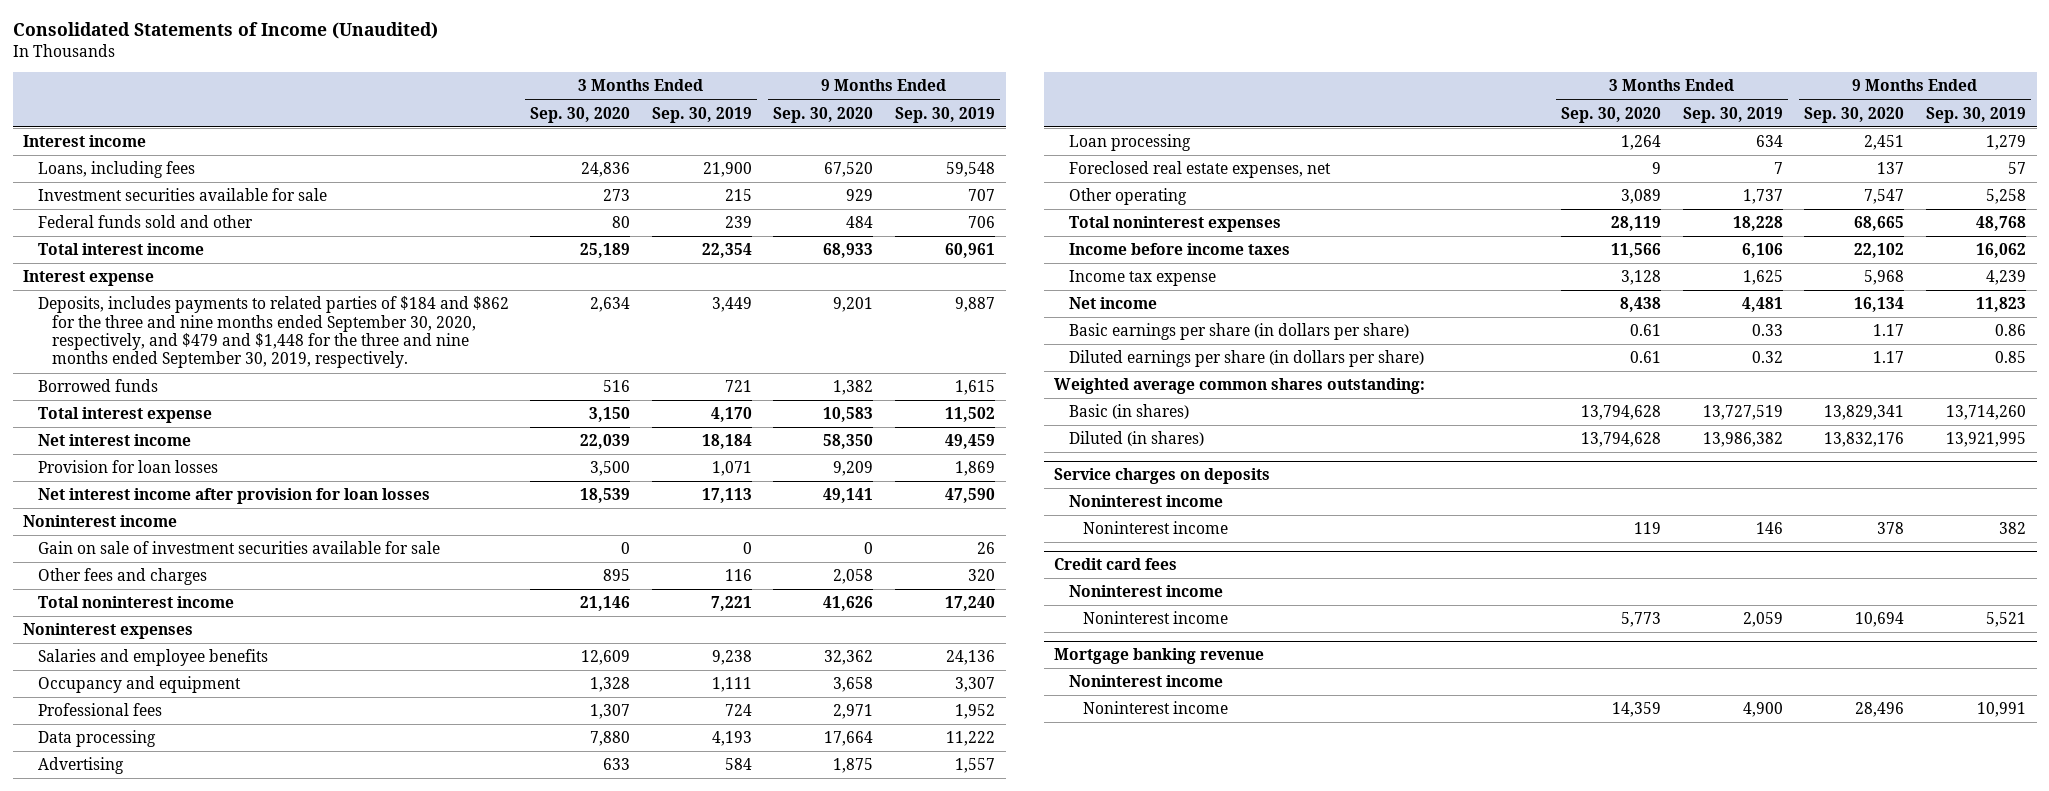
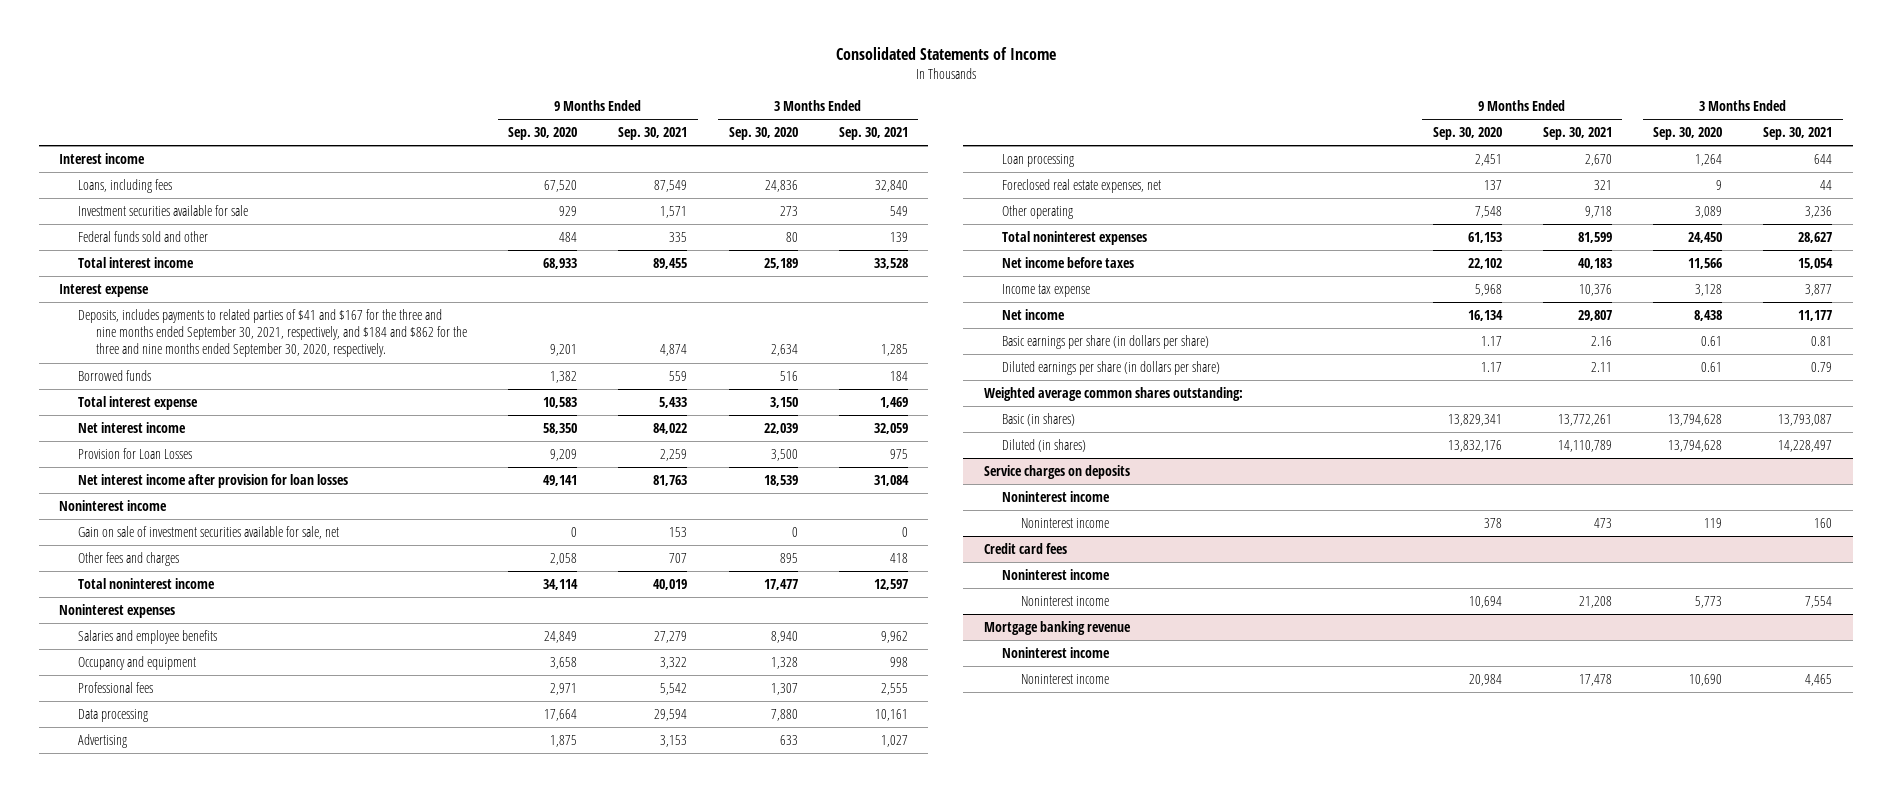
- Consolidated Statements of Income (Unaudited)
+ Consolidated Statements of Income
- | 3 Months Ended Sep. 30, 2020 | 3 Months Ended Sep. 30, 2019 | 9 Months Ended Sep. 30, 2020 | 9 Months Ended Sep. 30, 2019
+ | 9 Months Ended Sep. 30, 2020 | 9 Months Ended Sep. 30, 2021 | 3 Months Ended Sep. 30, 2020 | 3 Months Ended Sep. 30, 2021
- Deposits, includes payments to related parties of $184 and $862 for the three and nine months ended September 30, 2020, respectively, and $479 and $1,448 for the three and nine months ended September 30, 2019, respectively. | 2,634 | 3,449 | 9,201 | 9,887
+ Deposits, includes payments to related parties of $41 and $167 for the three and nine months ended September 30, 2021, respectively, and $184 and $862 for the three and nine months ended September 30, 2020, respectively. | 9,201 | 4,874 | 2,634 | 1,285
- Provision for loan losses | 3,500 | 1,071 | 9,209 | 1,869
+ Provision for Loan Losses | 9,209 | 2,259 | 3,500 | 975
- Gain on sale of investment securities available for sale | 0 | 0 | 0 | 26
+ Gain on sale of investment securities available for sale, net | 0 | 153 | 0 | 0
- Total noninterest income | 21,146 | 7,221 | 41,626 | 17,240
+ Total noninterest income | 34,114 | 40,019 | 17,477 | 12,597
- Salaries and employee benefits | 12,609 | 9,238 | 32,362 | 24,136
+ Salaries and employee benefits | 24,849 | 27,279 | 8,940 | 9,962
- Other operating | 3,089 | 1,737 | 7,547 | 5,258
- Total noninterest expenses | 28,119 | 18,228 | 68,665 | 48,768
- Income before income taxes | 11,566 | 6,106 | 22,102 | 16,062
+ Other operating | 7,548 | 9,718 | 3,089 | 3,236
+ Total noninterest expenses | 61,153 | 81,599 | 24,450 | 28,627
+ Net income before taxes | 22,102 | 40,183 | 11,566 | 15,054
@ Mortgage banking revenue
- Noninterest income | 14,359 | 4,900 | 28,496 | 10,991
+ Noninterest income | 20,984 | 17,478 | 10,690 | 4,465

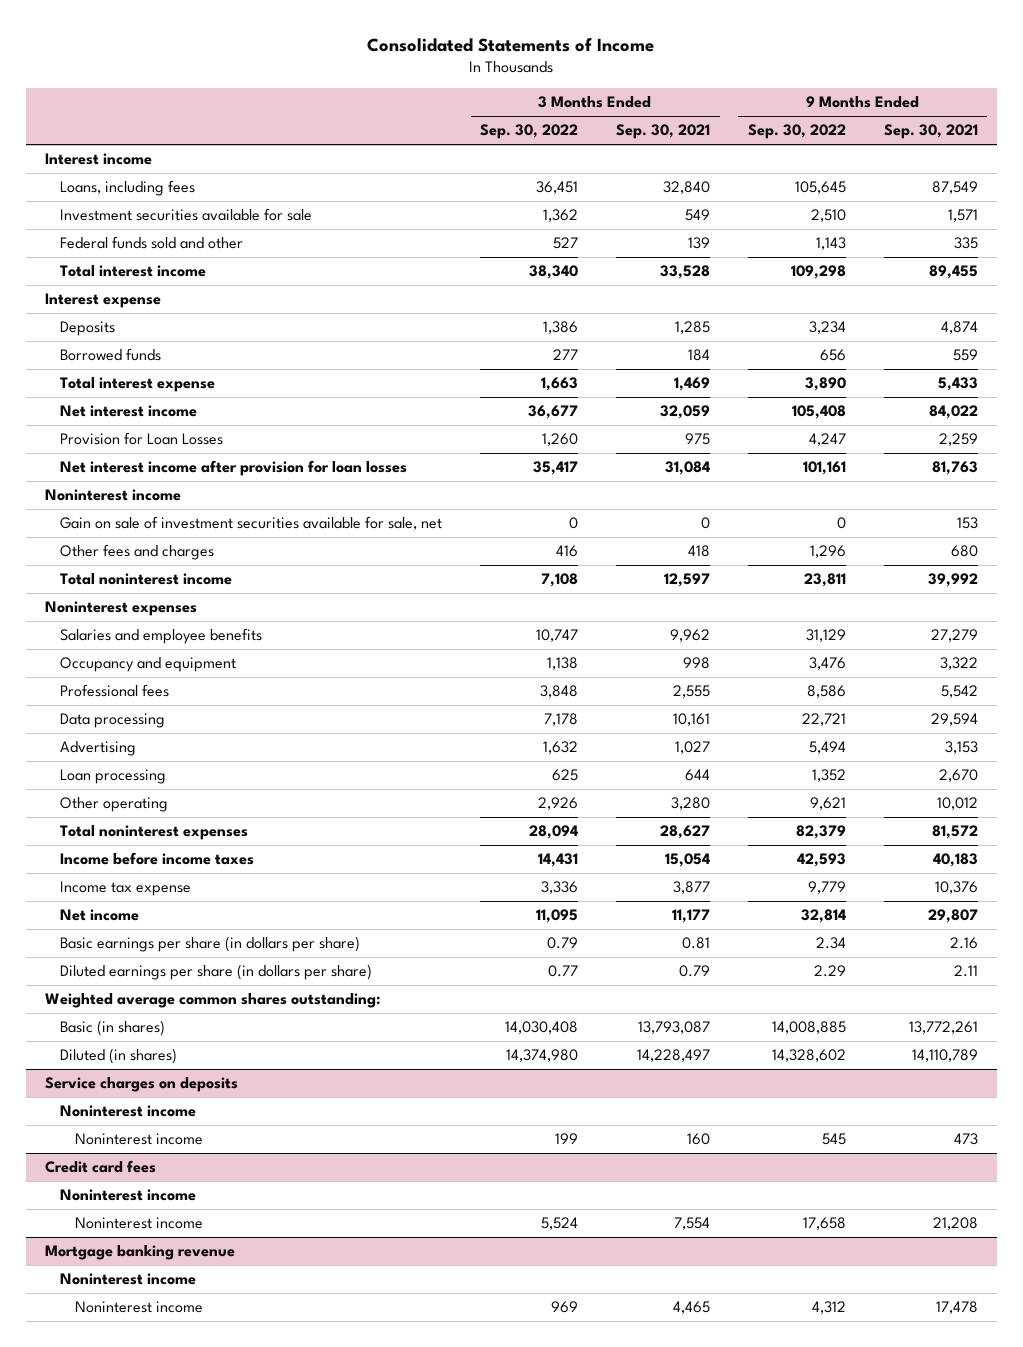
- | 9 Months Ended Sep. 30, 2020 | 9 Months Ended Sep. 30, 2021 | 3 Months Ended Sep. 30, 2020 | 3 Months Ended Sep. 30, 2021
+ | 3 Months Ended Sep. 30, 2022 | 3 Months Ended Sep. 30, 2021 | 9 Months Ended Sep. 30, 2022 | 9 Months Ended Sep. 30, 2021
- Deposits, includes payments to related parties of $41 and $167 for the three and nine months ended September 30, 2021, respectively, and $184 and $862 for the three and nine months ended September 30, 2020, respectively. | 9,201 | 4,874 | 2,634 | 1,285
+ Deposits | 1,386 | 1,285 | 3,234 | 4,874
- Other fees and charges | 2,058 | 707 | 895 | 418
- Total noninterest income | 34,114 | 40,019 | 17,477 | 12,597
+ Other fees and charges | 416 | 418 | 1,296 | 680
+ Total noninterest income | 7,108 | 12,597 | 23,811 | 39,992
- Foreclosed real estate expenses, net | 137 | 321 | 9 | 44
- Other operating | 7,548 | 9,718 | 3,089 | 3,236
- Total noninterest expenses | 61,153 | 81,599 | 24,450 | 28,627
- Net income before taxes | 22,102 | 40,183 | 11,566 | 15,054
+ Other operating | 2,926 | 3,280 | 9,621 | 10,012
+ Total noninterest expenses | 28,094 | 28,627 | 82,379 | 81,572
+ Income before income taxes | 14,431 | 15,054 | 42,593 | 40,183

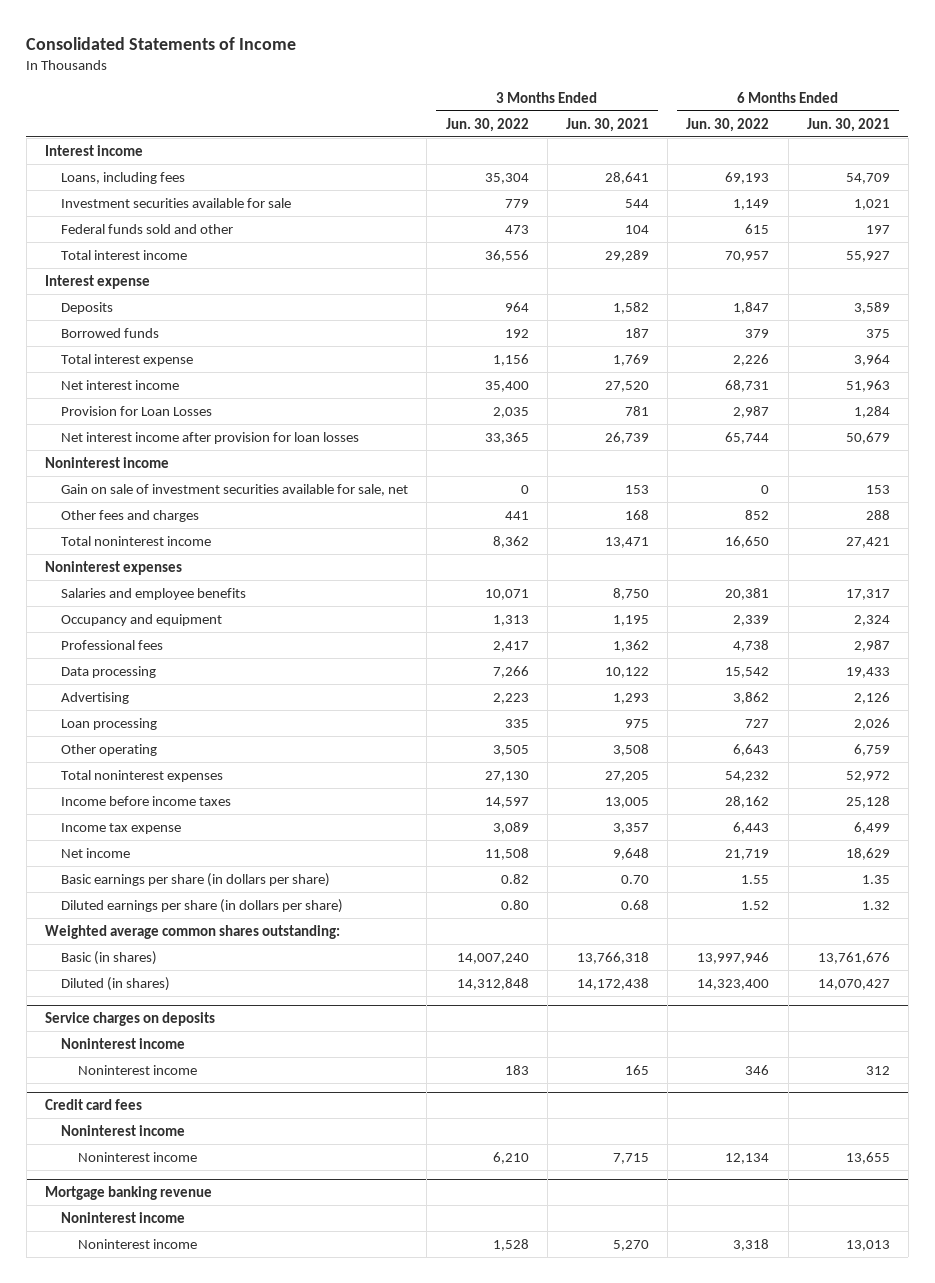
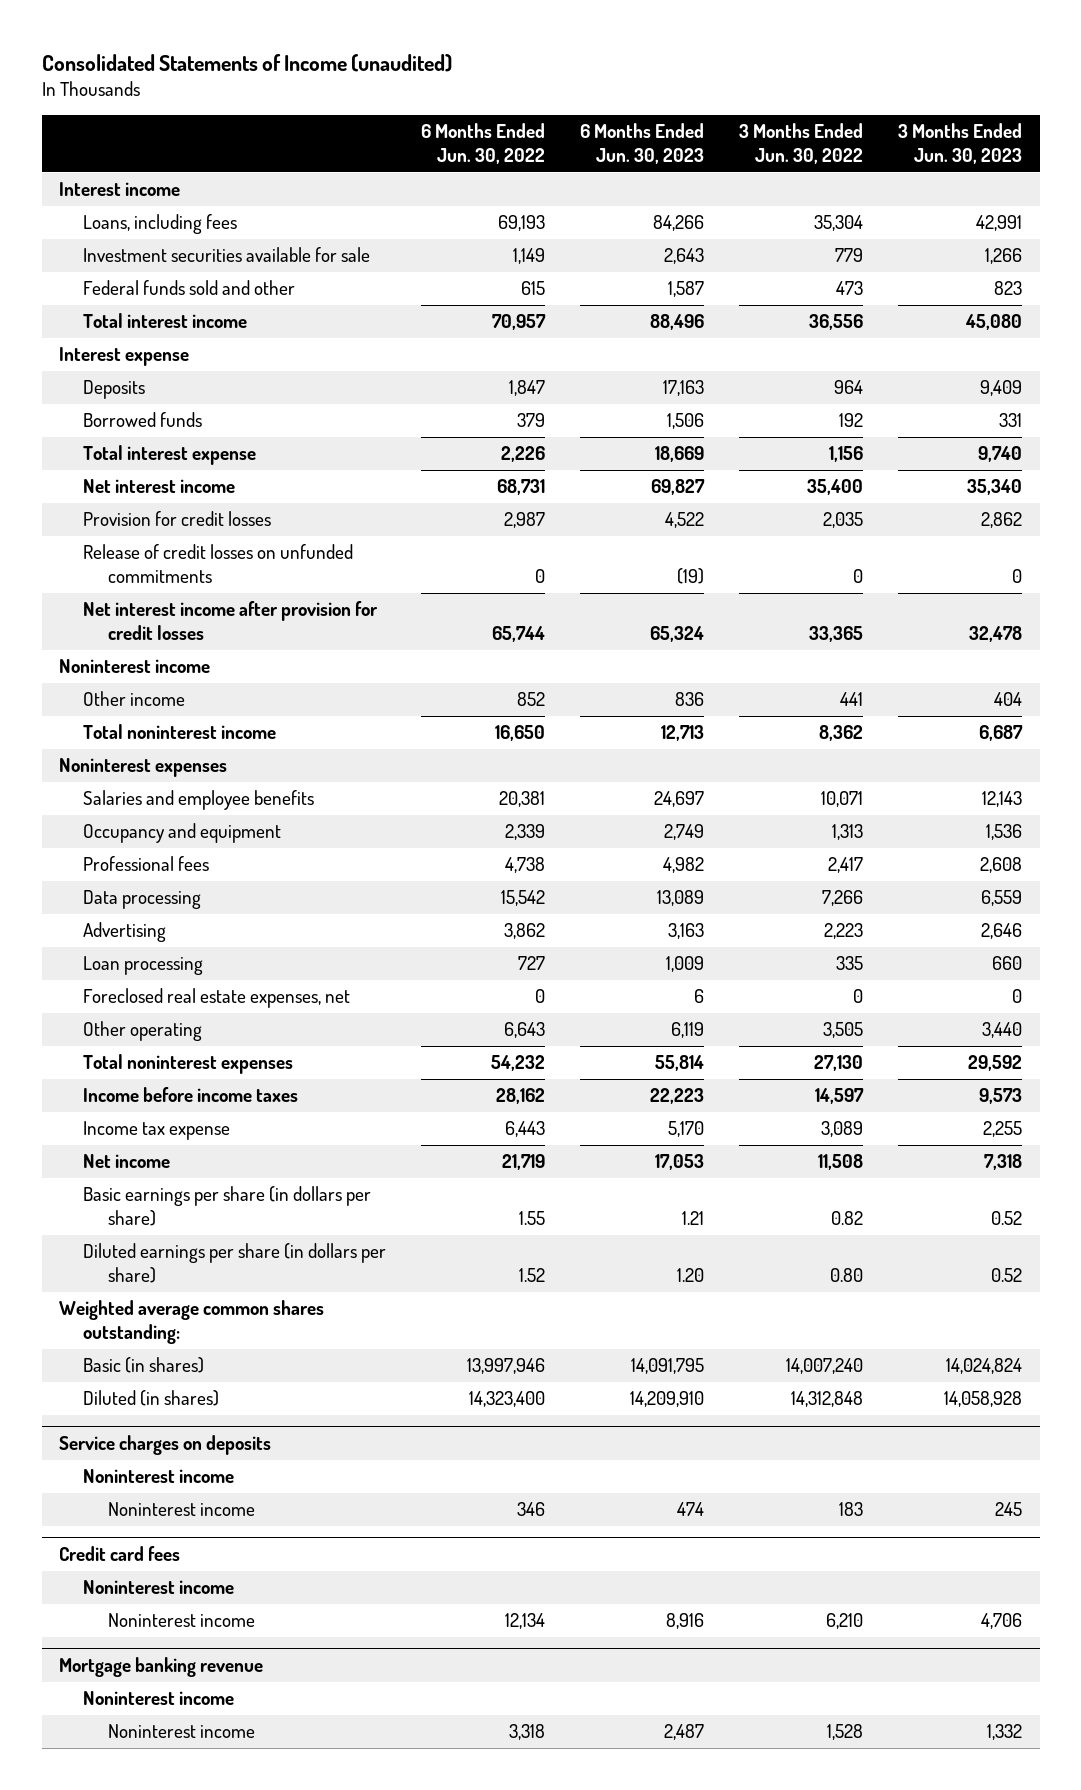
- Consolidated Statements of Income
+ Consolidated Statements of Income (unaudited)
- | 3 Months Ended Jun. 30, 2022 | 3 Months Ended Jun. 30, 2021 | 6 Months Ended Jun. 30, 2022 | 6 Months Ended Jun. 30, 2021
+ | 6 Months Ended Jun. 30, 2022 | 6 Months Ended Jun. 30, 2023 | 3 Months Ended Jun. 30, 2022 | 3 Months Ended Jun. 30, 2023
- Provision for Loan Losses | 2,035 | 781 | 2,987 | 1,284
- Net interest income after provision for loan losses | 33,365 | 26,739 | 65,744 | 50,679
+ Provision for credit losses | 2,987 | 4,522 | 2,035 | 2,862
+ Release of credit losses on unfunded commitments | 0 | (19) | 0 | 0
+ Net interest income after provision for credit losses | 65,744 | 65,324 | 33,365 | 32,478
- Gain on sale of investment securities available for sale, net | 0 | 153 | 0 | 153
- Other fees and charges | 441 | 168 | 852 | 288
+ Other income | 852 | 836 | 441 | 404
+ Foreclosed real estate expenses, net | 0 | 6 | 0 | 0

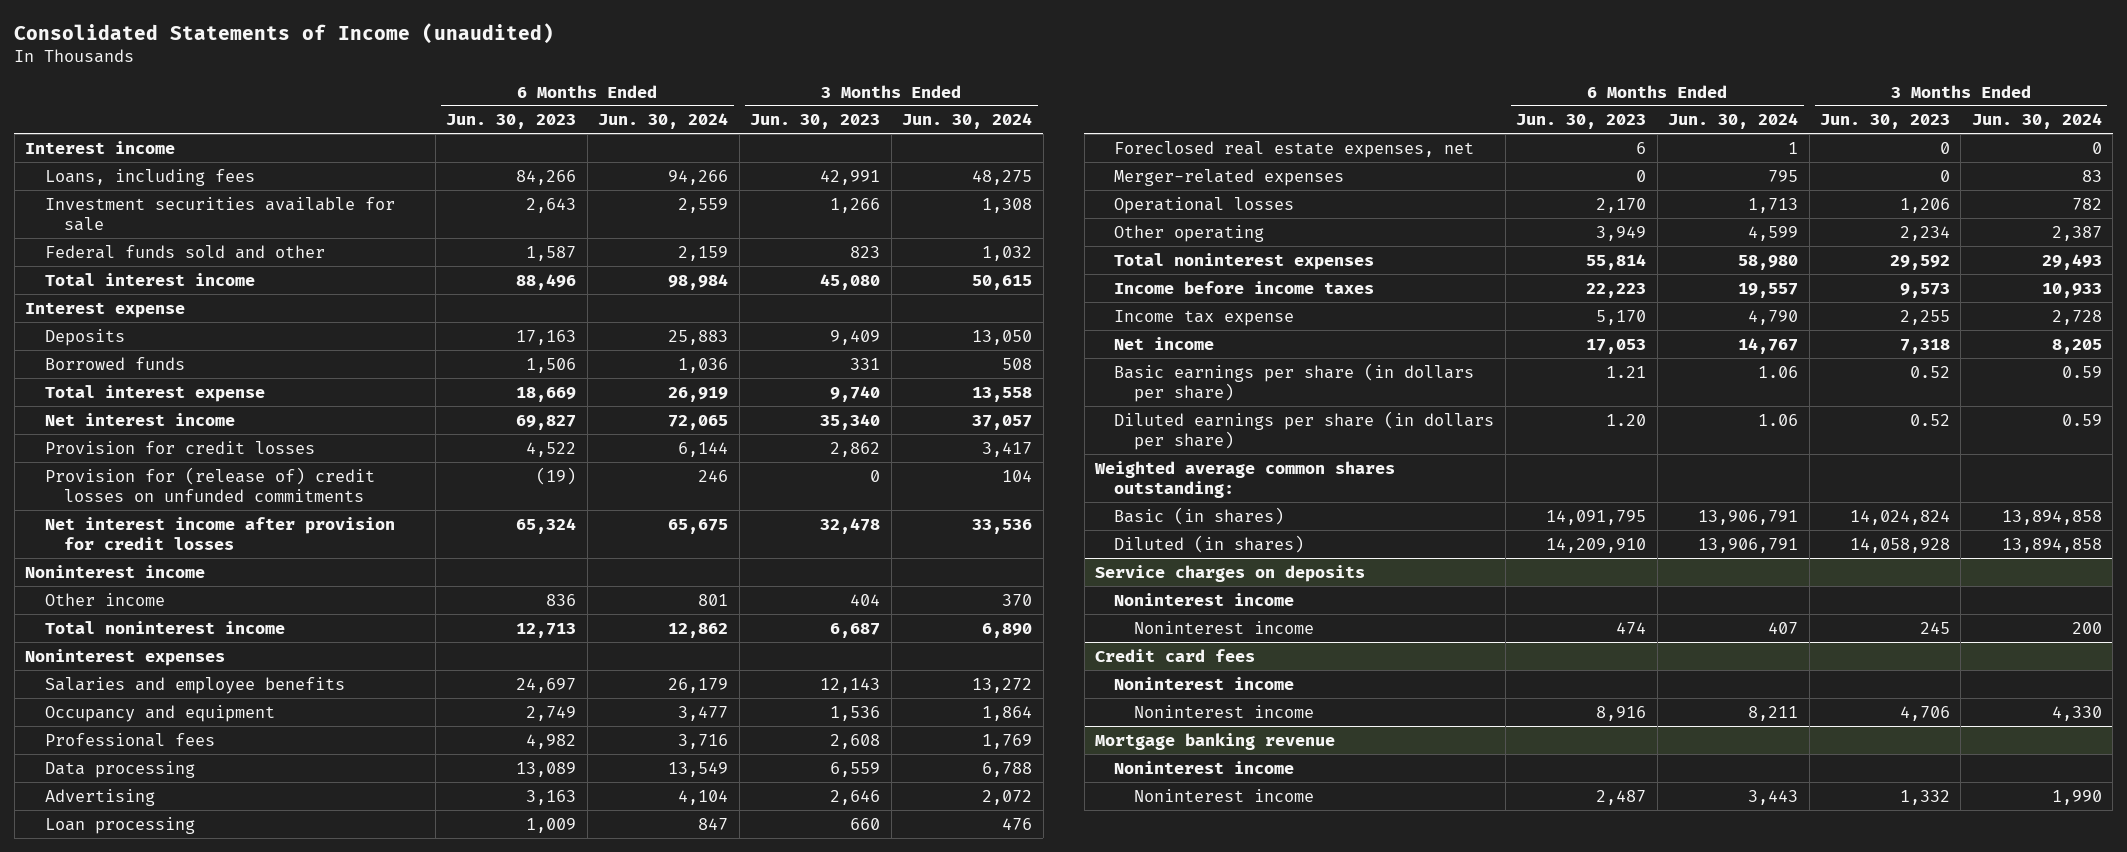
- | 6 Months Ended Jun. 30, 2022 | 6 Months Ended Jun. 30, 2023 | 3 Months Ended Jun. 30, 2022 | 3 Months Ended Jun. 30, 2023
+ | 6 Months Ended Jun. 30, 2023 | 6 Months Ended Jun. 30, 2024 | 3 Months Ended Jun. 30, 2023 | 3 Months Ended Jun. 30, 2024
- Release of credit losses on unfunded commitments | 0 | (19) | 0 | 0
+ Provision for (release of) credit losses on unfunded commitments | (19) | 246 | 0 | 104
- Other operating | 6,643 | 6,119 | 3,505 | 3,440
+ Merger-related expenses | 0 | 795 | 0 | 83
+ Operational losses | 2,170 | 1,713 | 1,206 | 782
+ Other operating | 3,949 | 4,599 | 2,234 | 2,387

